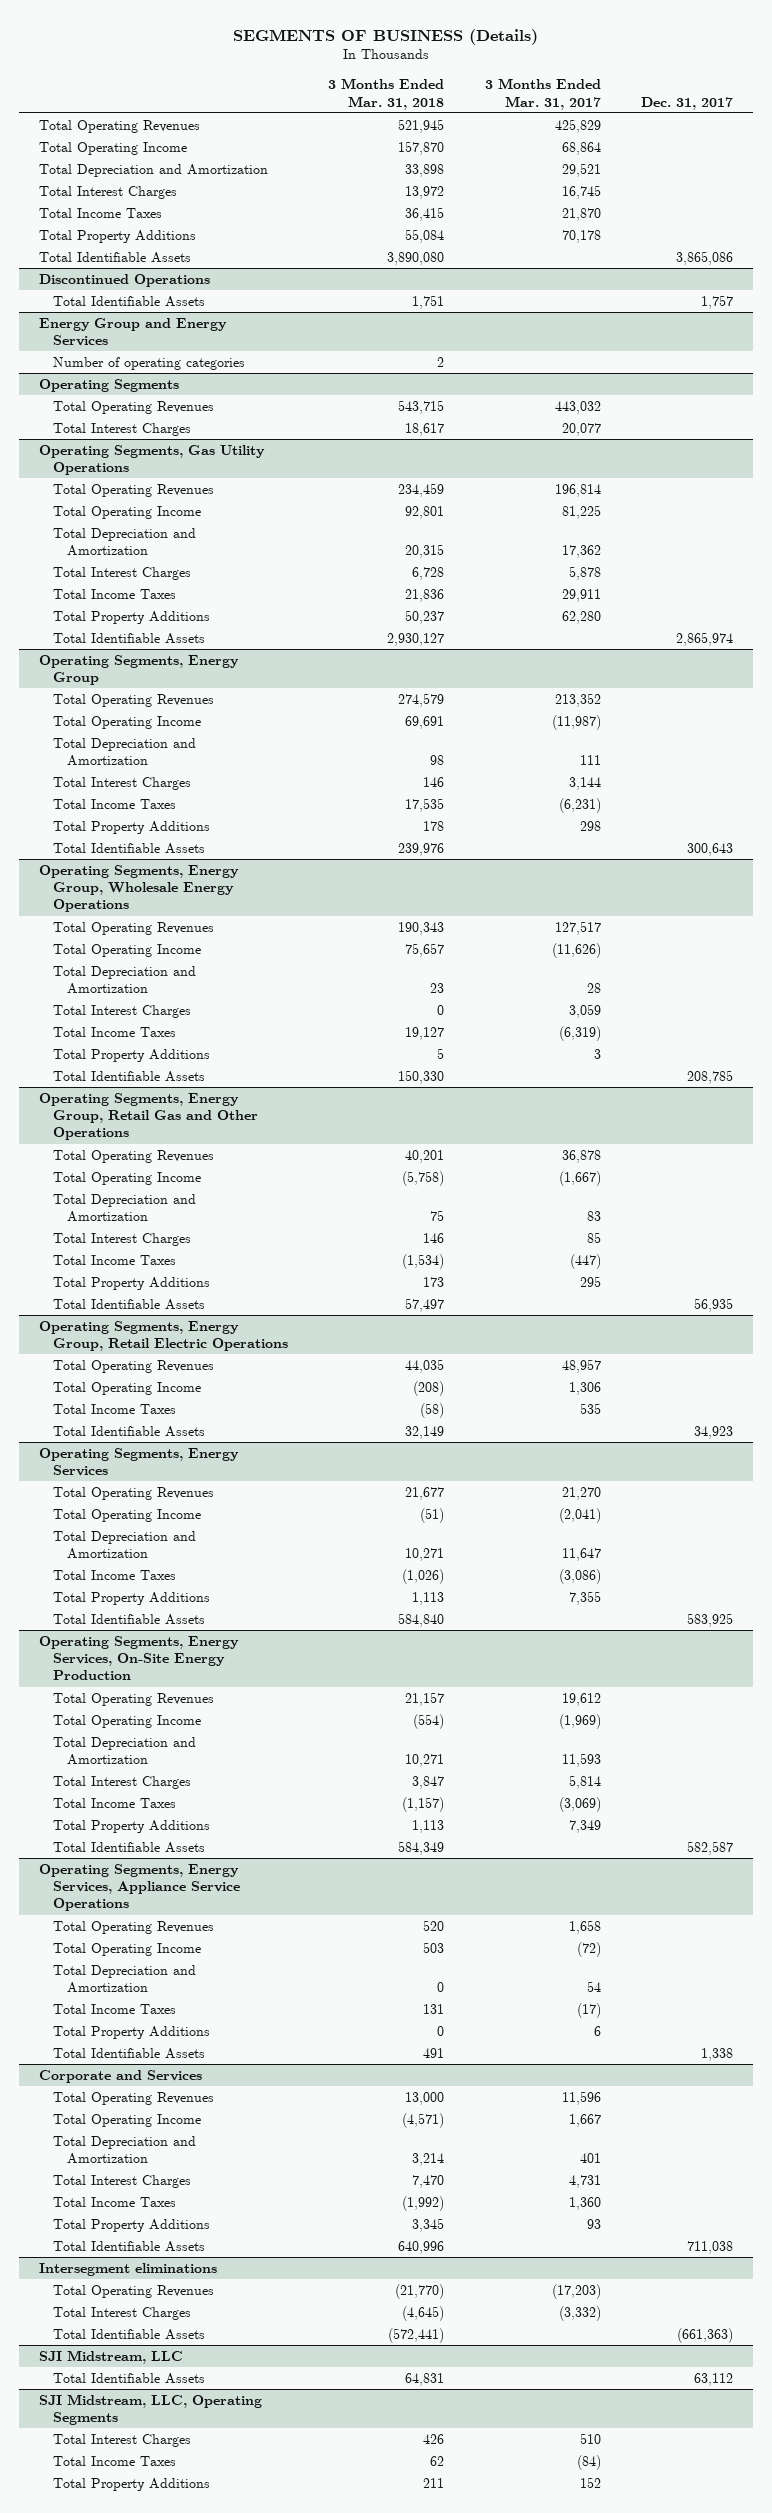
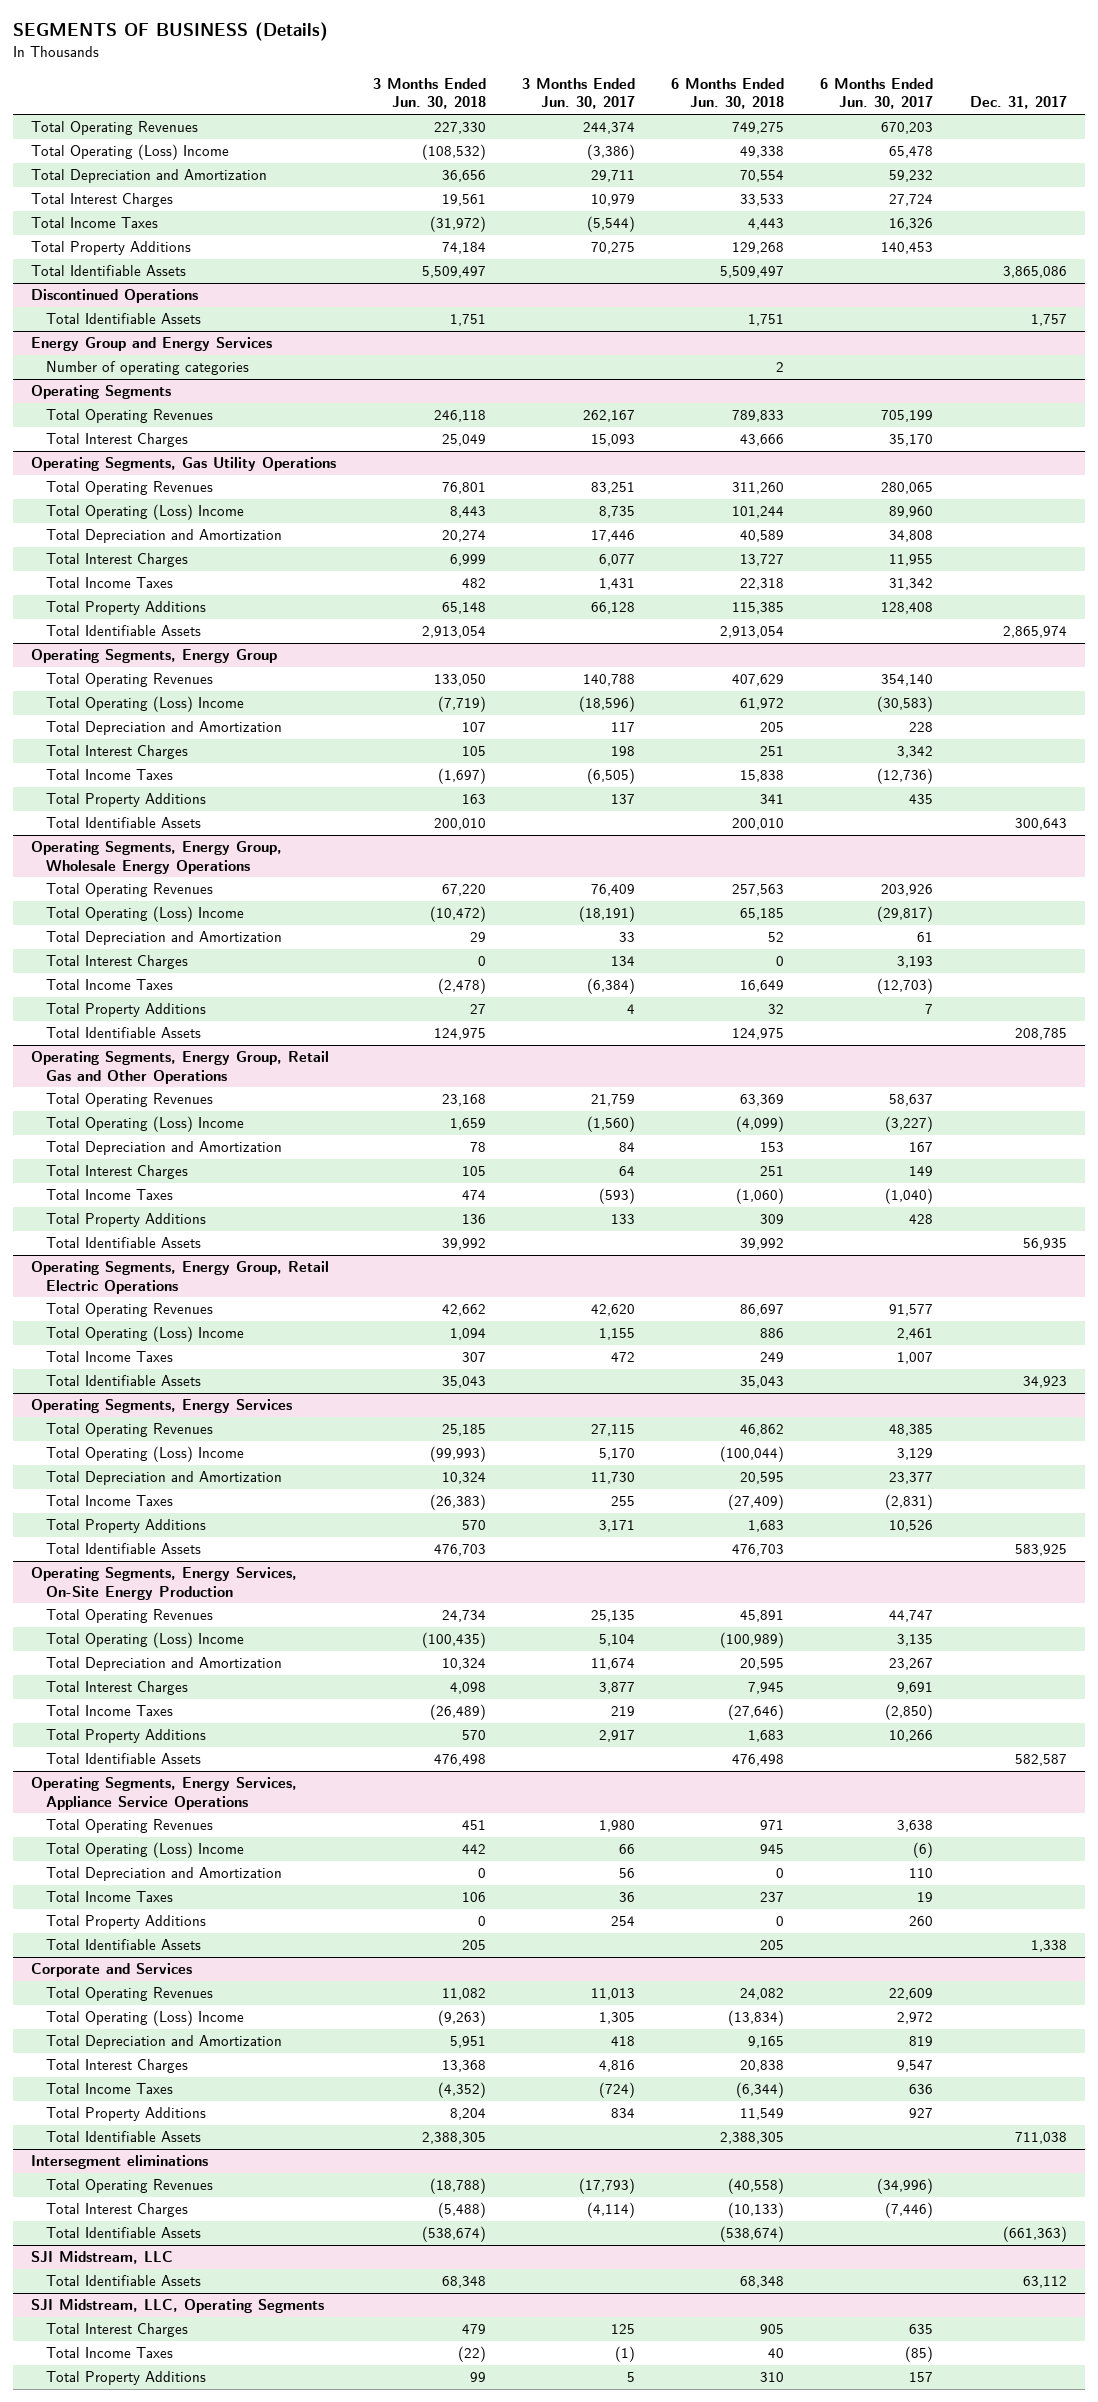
- | 3 Months Ended Mar. 31, 2018 | 3 Months Ended Mar. 31, 2017 | Dec. 31, 2017
+ | 3 Months Ended Jun. 30, 2018 | 3 Months Ended Jun. 30, 2017 | 6 Months Ended Jun. 30, 2018 | 6 Months Ended Jun. 30, 2017 | Dec. 31, 2017
- Total Operating Income | 157,870 | 68,864 |
+ Total Operating (Loss) Income | (108,532) | (3,386) | 49,338 | 65,478 |
@ Operating Segments, Gas Utility Operations
- Total Operating Income | 92,801 | 81,225 |
+ Total Operating (Loss) Income | 8,443 | 8,735 | 101,244 | 89,960 |
@ Operating Segments, Energy Group
- Total Operating Income | 69,691 | (11,987) |
+ Total Operating (Loss) Income | (7,719) | (18,596) | 61,972 | (30,583) |
@ Operating Segments, Energy Group, Wholesale Energy Operations
- Total Operating Income | 75,657 | (11,626) |
+ Total Operating (Loss) Income | (10,472) | (18,191) | 65,185 | (29,817) |
@ Operating Segments, Energy Group, Retail Gas and Other Operations
- Total Operating Income | (5,758) | (1,667) |
+ Total Operating (Loss) Income | 1,659 | (1,560) | (4,099) | (3,227) |
@ Operating Segments, Energy Group, Retail Electric Operations
- Total Operating Income | (208) | 1,306 |
+ Total Operating (Loss) Income | 1,094 | 1,155 | 886 | 2,461 |
@ Operating Segments, Energy Services
- Total Operating Income | (51) | (2,041) |
+ Total Operating (Loss) Income | (99,993) | 5,170 | (100,044) | 3,129 |
@ Operating Segments, Energy Services, On-Site Energy Production
- Total Operating Income | (554) | (1,969) |
+ Total Operating (Loss) Income | (100,435) | 5,104 | (100,989) | 3,135 |
@ Operating Segments, Energy Services, Appliance Service Operations
- Total Operating Income | 503 | (72) |
+ Total Operating (Loss) Income | 442 | 66 | 945 | (6) |
@ Corporate and Services
- Total Operating Income | (4,571) | 1,667 |
+ Total Operating (Loss) Income | (9,263) | 1,305 | (13,834) | 2,972 |

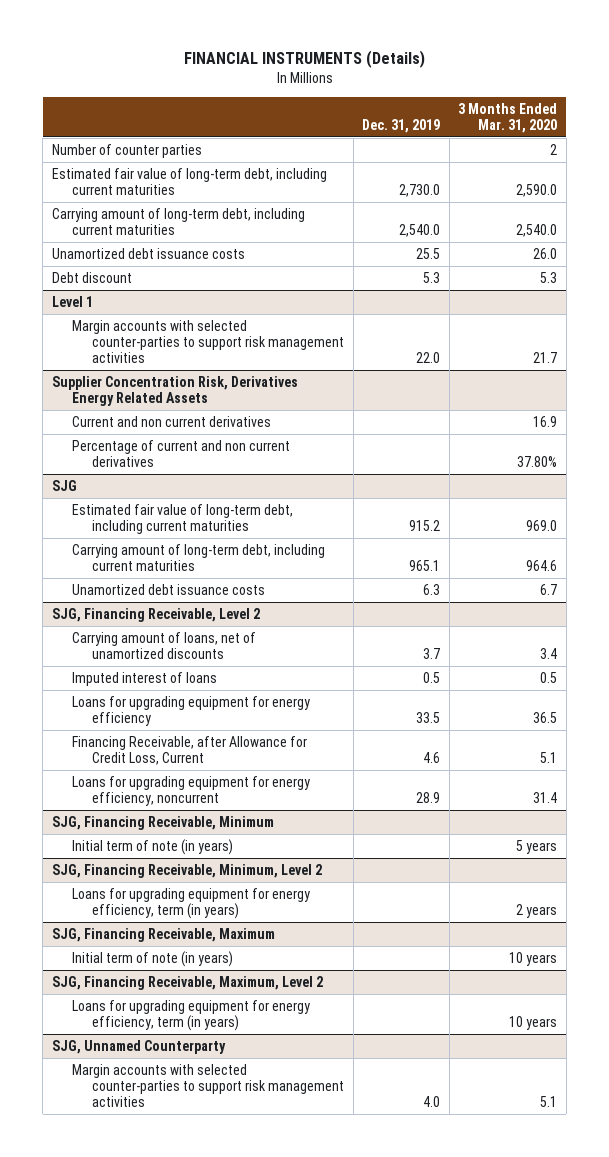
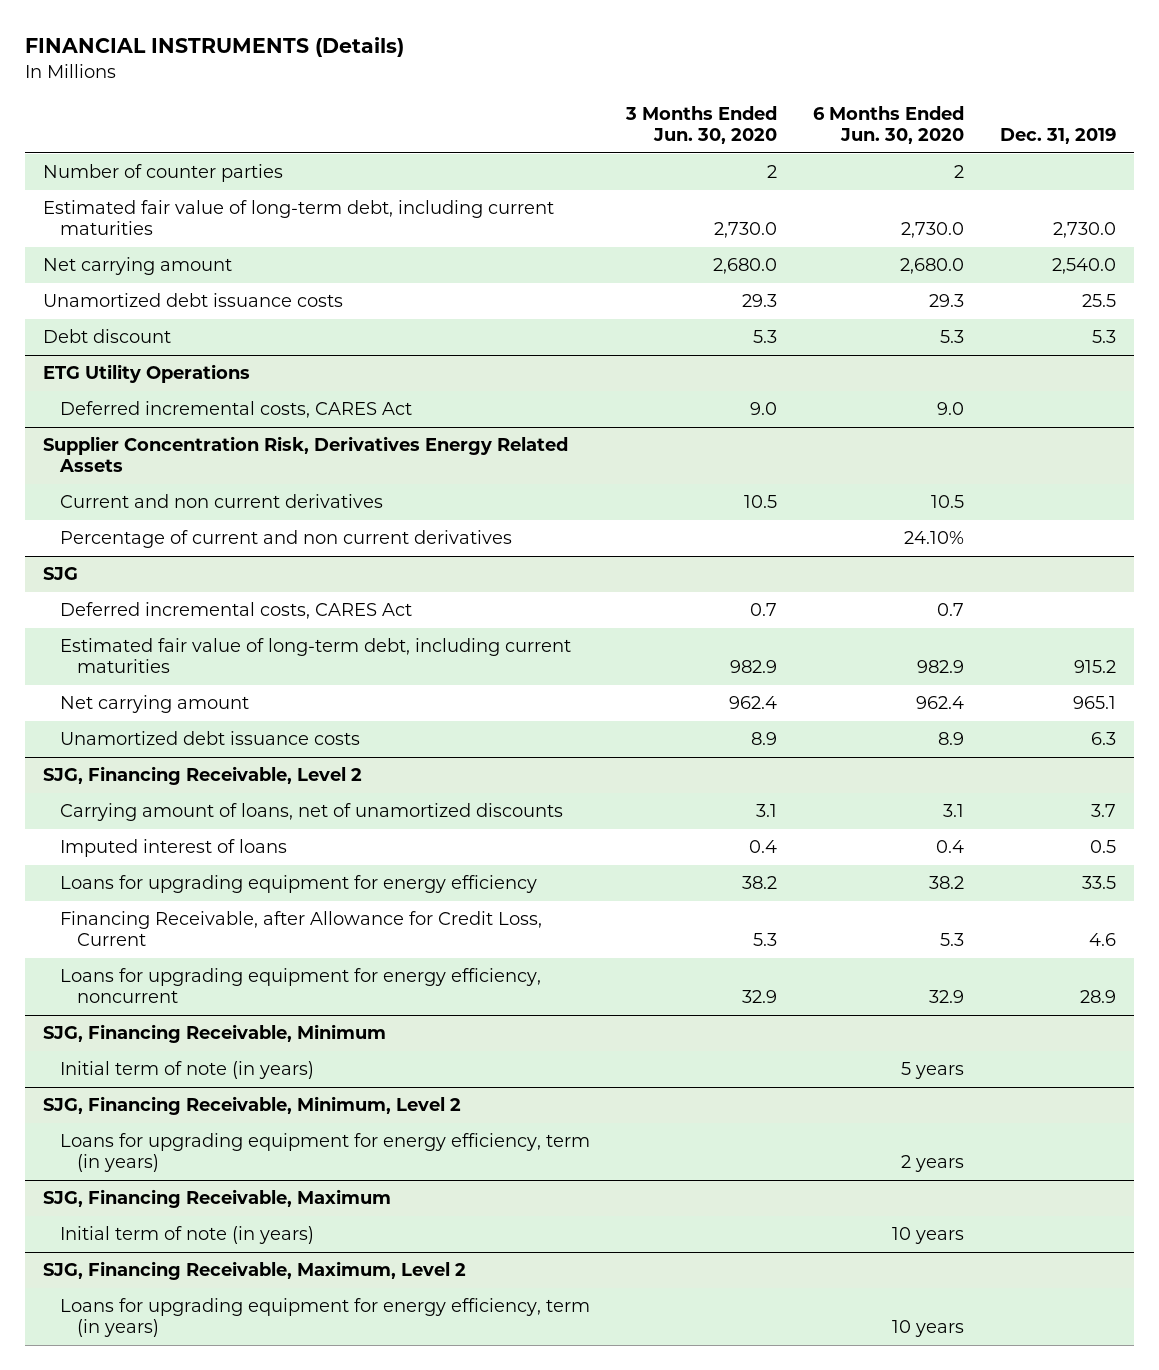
- | Dec. 31, 2019 | 3 Months Ended Mar. 31, 2020
+ | 3 Months Ended Jun. 30, 2020 | 6 Months Ended Jun. 30, 2020 | Dec. 31, 2019
- Carrying amount of long-term debt, including current maturities | 2,540.0 | 2,540.0
+ Net carrying amount | 2,680.0 | 2,680.0 | 2,540.0
- Level 1
- Margin accounts with selected counter-parties to support risk management activities | 22.0 | 21.7
+ ETG Utility Operations
+ Deferred incremental costs, CARES Act | 9.0 | 9.0 |
@ SJG
+ Deferred incremental costs, CARES Act | 0.7 | 0.7 |
- Carrying amount of long-term debt, including current maturities | 965.1 | 964.6
+ Net carrying amount | 962.4 | 962.4 | 965.1
- SJG, Unnamed Counterparty
- Margin accounts with selected counter-parties to support risk management activities | 4.0 | 5.1

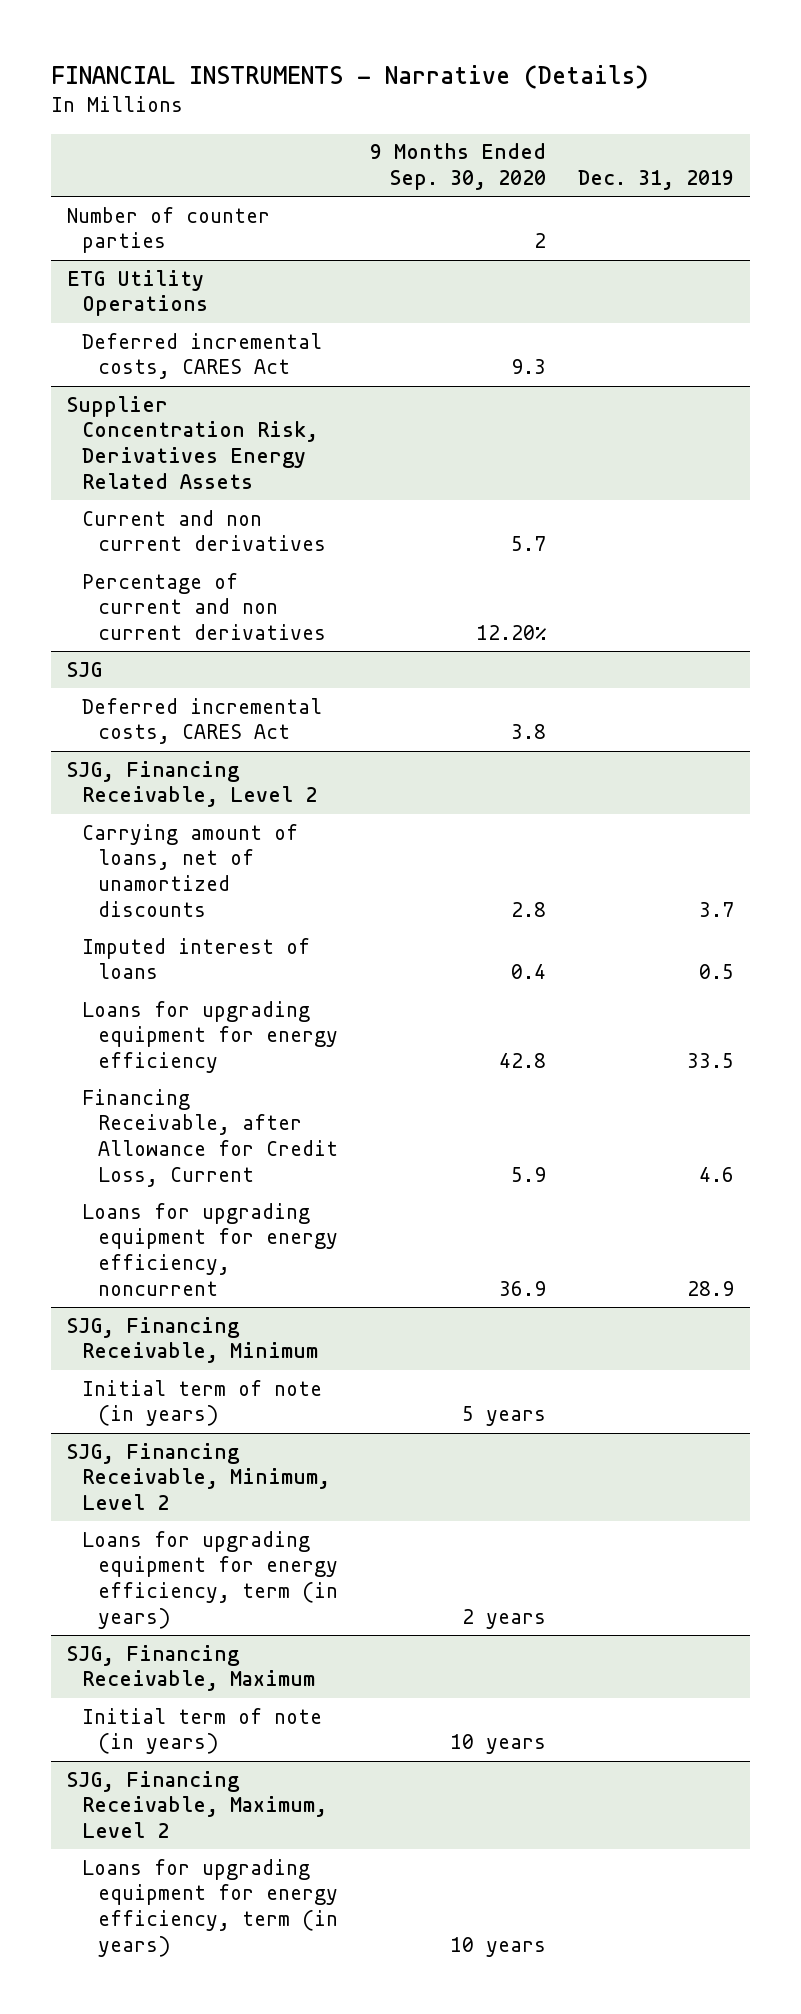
- FINANCIAL INSTRUMENTS (Details)
+ FINANCIAL INSTRUMENTS - Narrative (Details)
- | 3 Months Ended Jun. 30, 2020 | 6 Months Ended Jun. 30, 2020 | Dec. 31, 2019
+ | 9 Months Ended Sep. 30, 2020 | Dec. 31, 2019
- Estimated fair value of long-term debt, including current maturities | 2,730.0 | 2,730.0 | 2,730.0
- Net carrying amount | 2,680.0 | 2,680.0 | 2,540.0
- Unamortized debt issuance costs | 29.3 | 29.3 | 25.5
- Debt discount | 5.3 | 5.3 | 5.3
@ SJG
- Estimated fair value of long-term debt, including current maturities | 982.9 | 982.9 | 915.2
- Net carrying amount | 962.4 | 962.4 | 965.1
- Unamortized debt issuance costs | 8.9 | 8.9 | 6.3

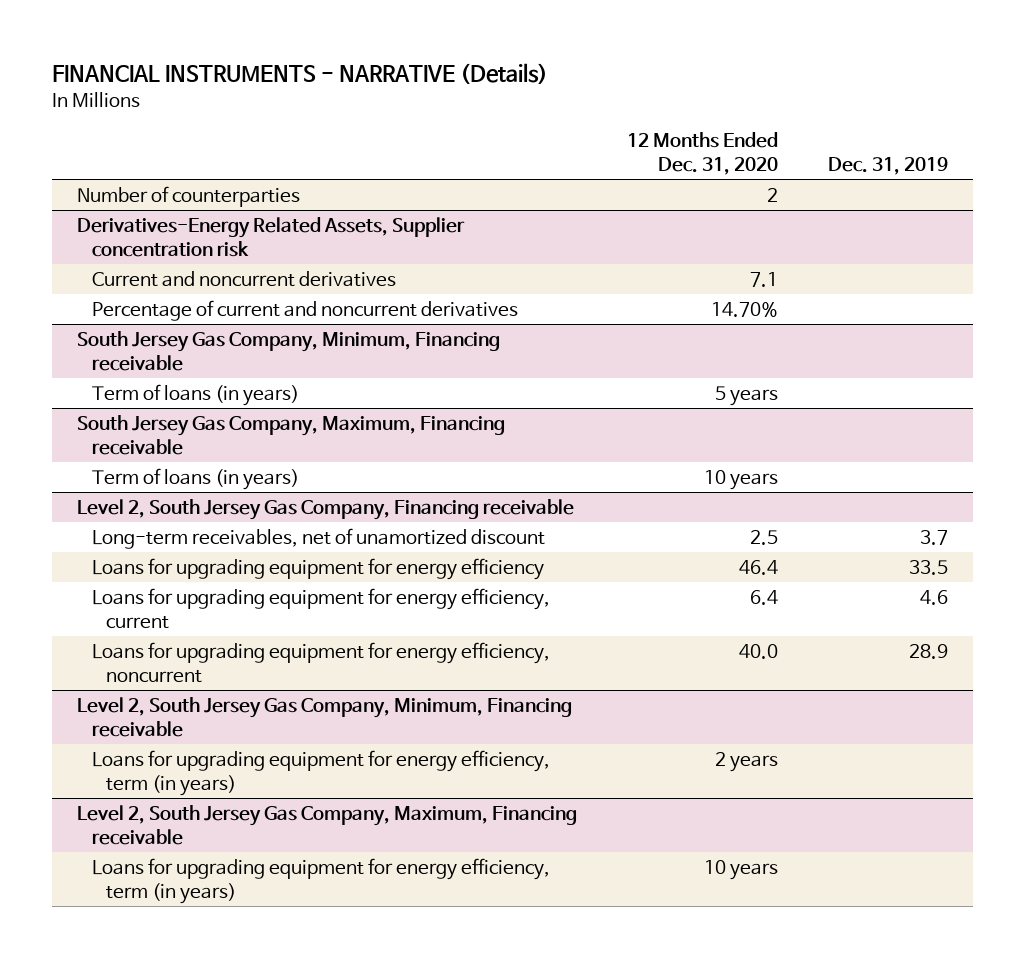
- FINANCIAL INSTRUMENTS - Narrative (Details)
+ FINANCIAL INSTRUMENTS - NARRATIVE (Details)
- | 9 Months Ended Sep. 30, 2020 | Dec. 31, 2019
+ | 12 Months Ended Dec. 31, 2020 | Dec. 31, 2019
- Number of counter parties | 2 |
- ETG Utility Operations
- Deferred incremental costs, CARES Act | 9.3 |
- Supplier Concentration Risk, Derivatives Energy Related Assets
- Current and non current derivatives | 5.7 |
- Percentage of current and non current derivatives | 12.20% |
- SJG
- Deferred incremental costs, CARES Act | 3.8 |
- SJG, Financing Receivable, Level 2
- Carrying amount of loans, net of unamortized discounts | 2.8 | 3.7
- Imputed interest of loans | 0.4 | 0.5
+ Number of counterparties | 2 |
+ Derivatives-Energy Related Assets, Supplier concentration risk
+ Current and noncurrent derivatives | 7.1 |
+ Percentage of current and noncurrent derivatives | 14.70% |
+ South Jersey Gas Company, Minimum, Financing receivable
+ Term of loans (in years) | 5 years |
+ South Jersey Gas Company, Maximum, Financing receivable
+ Term of loans (in years) | 10 years |
+ Level 2, South Jersey Gas Company, Financing receivable
+ Long-term receivables, net of unamortized discount | 2.5 | 3.7
- Financing Receivable, after Allowance for Credit Loss, Current | 5.9 | 4.6
+ Loans for upgrading equipment for energy efficiency, current | 6.4 | 4.6
- SJG, Financing Receivable, Minimum
- Initial term of note (in years) | 5 years |
- SJG, Financing Receivable, Minimum, Level 2
+ Level 2, South Jersey Gas Company, Minimum, Financing receivable
- SJG, Financing Receivable, Maximum
- Initial term of note (in years) | 10 years |
- SJG, Financing Receivable, Maximum, Level 2
+ Level 2, South Jersey Gas Company, Maximum, Financing receivable

